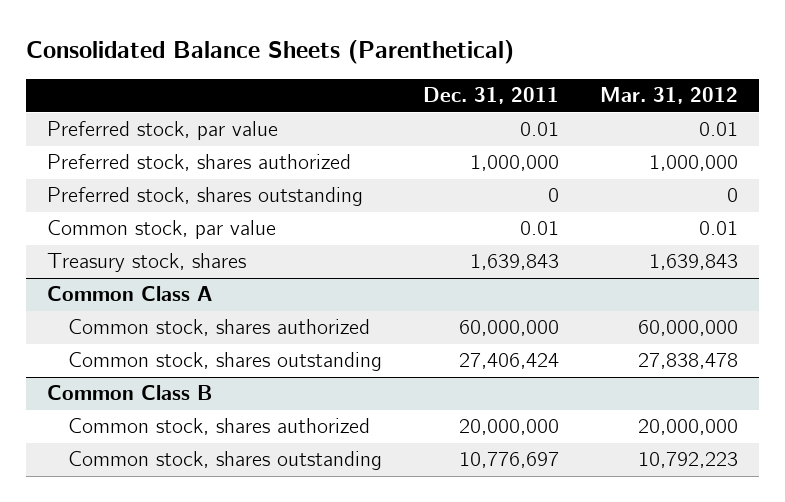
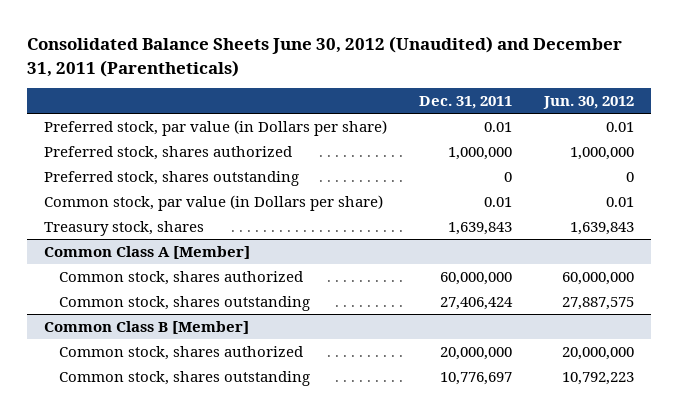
- Consolidated Balance Sheets (Parenthetical)
+ Consolidated Balance Sheets June 30, 2012 (Unaudited) and December 31, 2011 (Parentheticals)
- | Dec. 31, 2011 | Mar. 31, 2012
+ | Dec. 31, 2011 | Jun. 30, 2012
- Preferred stock, par value | 0.01 | 0.01
+ Preferred stock, par value (in Dollars per share) | 0.01 | 0.01
- Common stock, par value | 0.01 | 0.01
+ Common stock, par value (in Dollars per share) | 0.01 | 0.01
- Common Class A
+ Common Class A [Member]
- Common Class B
+ Common Class B [Member]

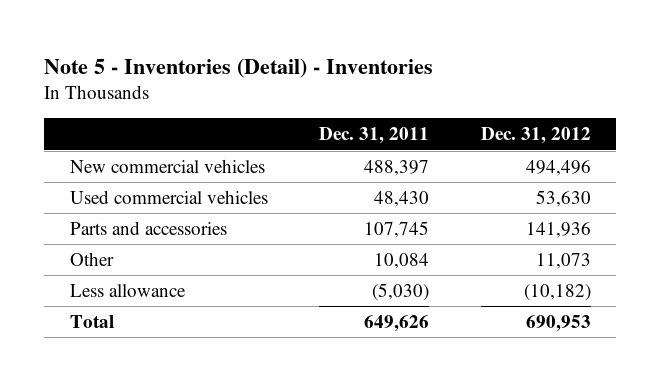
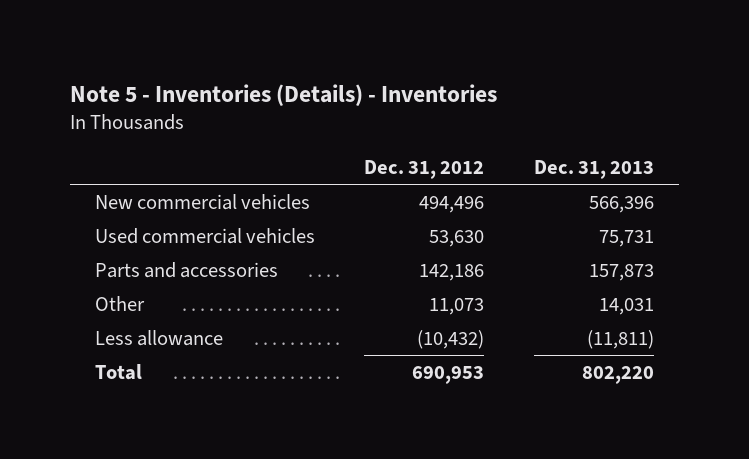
- Note 5 - Inventories (Detail) - Inventories
+ Note 5 - Inventories (Details) - Inventories
- | Dec. 31, 2011 | Dec. 31, 2012
+ | Dec. 31, 2012 | Dec. 31, 2013
- Parts and accessories | 107,745 | 141,936
+ Parts and accessories | 142,186 | 157,873
- Less allowance | (5,030) | (10,182)
+ Less allowance | (10,432) | (11,811)

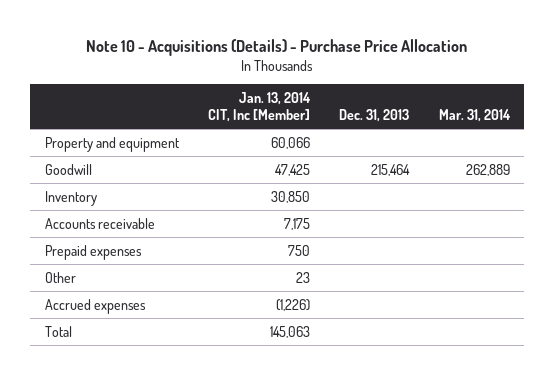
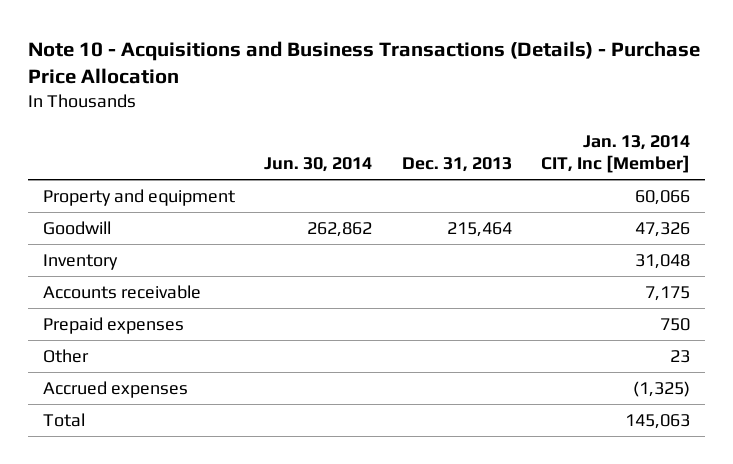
- Note 10 - Acquisitions (Details) - Purchase Price Allocation
+ Note 10 - Acquisitions and Business Transactions (Details) - Purchase Price Allocation
- | Jan. 13, 2014 CIT, Inc [Member] | Dec. 31, 2013 | Mar. 31, 2014
+ | Jun. 30, 2014 | Dec. 31, 2013 | Jan. 13, 2014 CIT, Inc [Member]
- Goodwill | 47,425 | 215,464 | 262,889
- Inventory | 30,850 | |
+ Goodwill | 262,862 | 215,464 | 47,326
+ Inventory | | | 31,048
- Accrued expenses | (1,226) | |
+ Accrued expenses | | | (1,325)

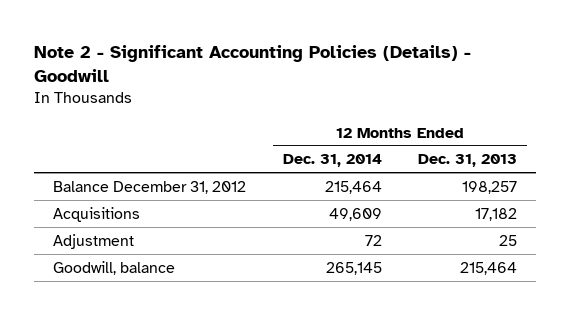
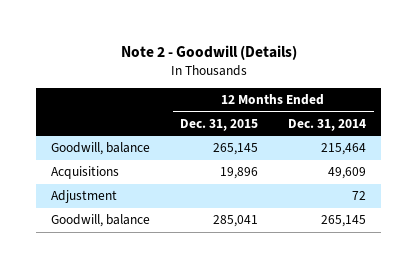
- Note 2 - Significant Accounting Policies (Details) - Goodwill
+ Note 2 - Goodwill (Details)
- | 12 Months Ended Dec. 31, 2014 | 12 Months Ended Dec. 31, 2013
+ | 12 Months Ended Dec. 31, 2015 | 12 Months Ended Dec. 31, 2014
- Balance December 31, 2012 | 215,464 | 198,257
+ Goodwill, balance | 265,145 | 215,464

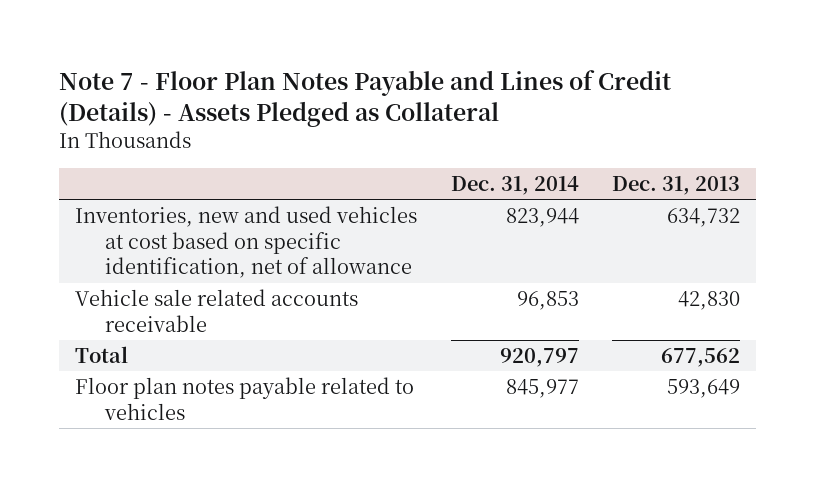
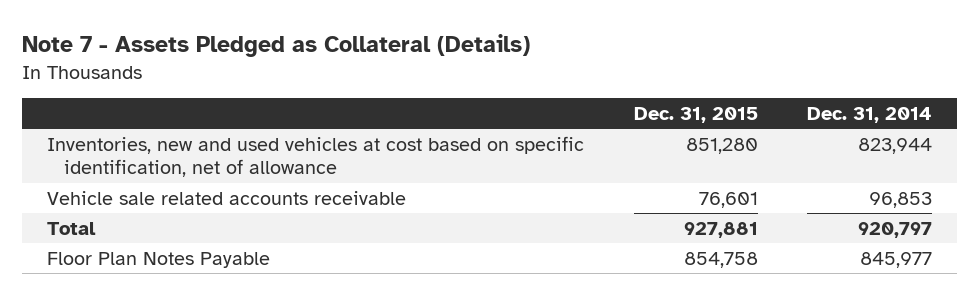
- Note 7 - Floor Plan Notes Payable and Lines of Credit (Details) - Assets Pledged as Collateral
+ Note 7 - Assets Pledged as Collateral (Details)
- | Dec. 31, 2014 | Dec. 31, 2013
+ | Dec. 31, 2015 | Dec. 31, 2014
- Floor plan notes payable related to vehicles | 845,977 | 593,649
+ Floor Plan Notes Payable | 854,758 | 845,977

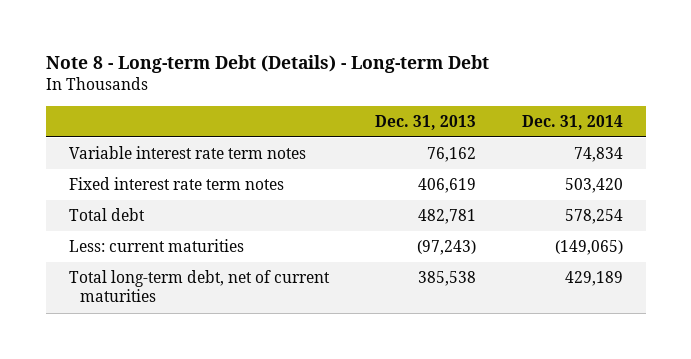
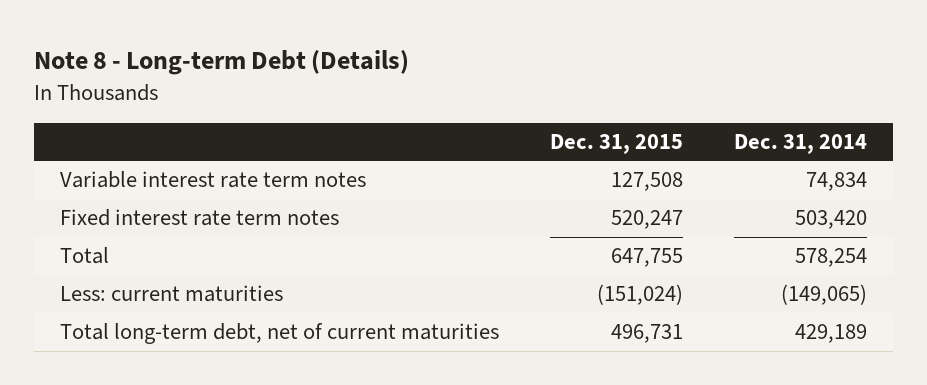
- Note 8 - Long-term Debt (Details) - Long-term Debt
+ Note 8 - Long-term Debt (Details)
- | Dec. 31, 2013 | Dec. 31, 2014
+ | Dec. 31, 2015 | Dec. 31, 2014
- Total debt | 482,781 | 578,254
+ Total | 647,755 | 578,254

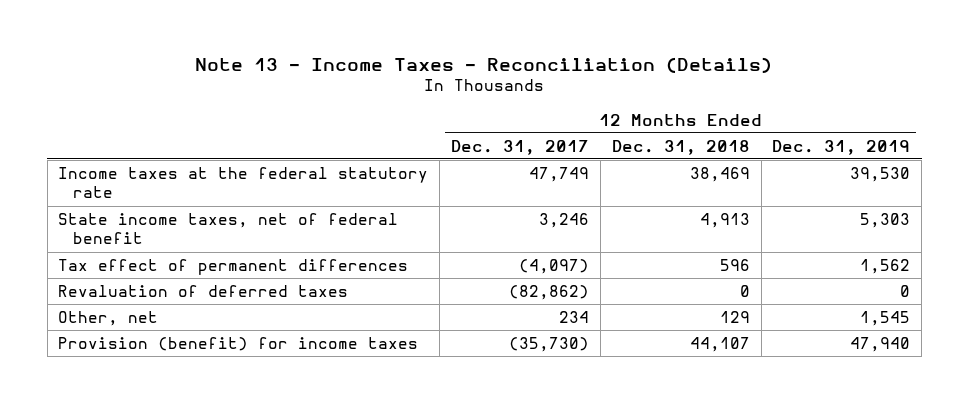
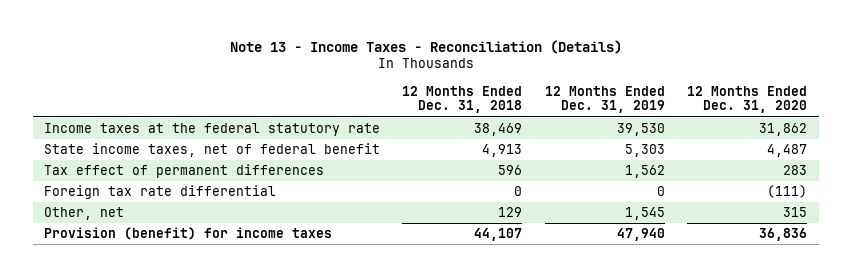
- | 12 Months Ended Dec. 31, 2017 | 12 Months Ended Dec. 31, 2018 | 12 Months Ended Dec. 31, 2019
+ | 12 Months Ended Dec. 31, 2018 | 12 Months Ended Dec. 31, 2019 | 12 Months Ended Dec. 31, 2020
- Revaluation of deferred taxes | (82,862) | 0 | 0
+ Foreign tax rate differential | 0 | 0 | (111)

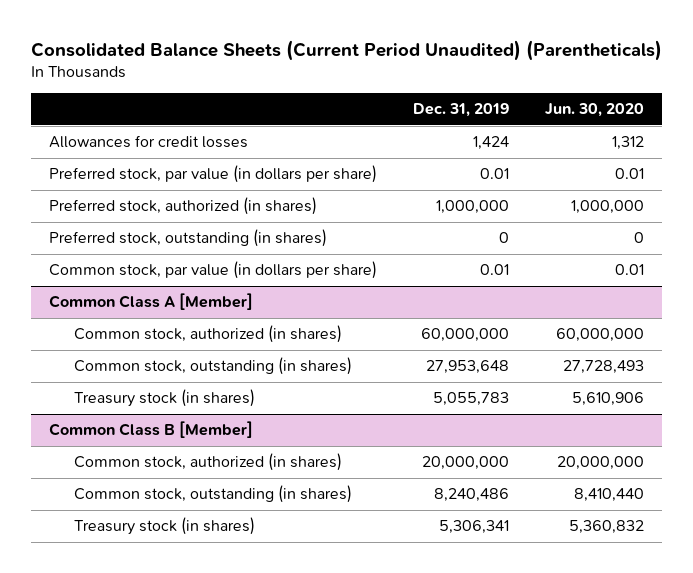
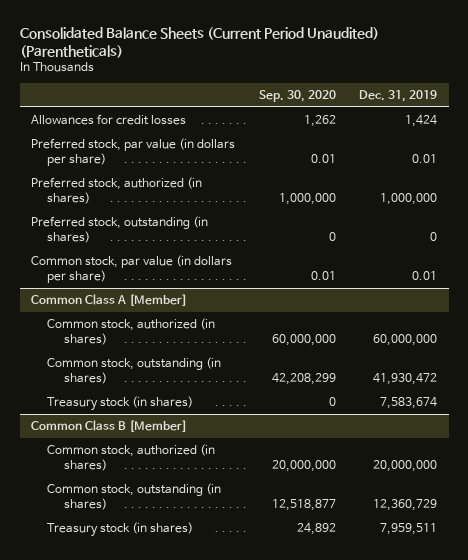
- | Dec. 31, 2019 | Jun. 30, 2020
+ | Sep. 30, 2020 | Dec. 31, 2019
@ Common Class A [Member]
- Common stock, outstanding (in shares) | 27,953,648 | 27,728,493
- Treasury stock (in shares) | 5,055,783 | 5,610,906
+ Common stock, outstanding (in shares) | 42,208,299 | 41,930,472
+ Treasury stock (in shares) | 0 | 7,583,674
@ Common Class B [Member]
- Common stock, outstanding (in shares) | 8,240,486 | 8,410,440
- Treasury stock (in shares) | 5,306,341 | 5,360,832
+ Common stock, outstanding (in shares) | 12,518,877 | 12,360,729
+ Treasury stock (in shares) | 24,892 | 7,959,511

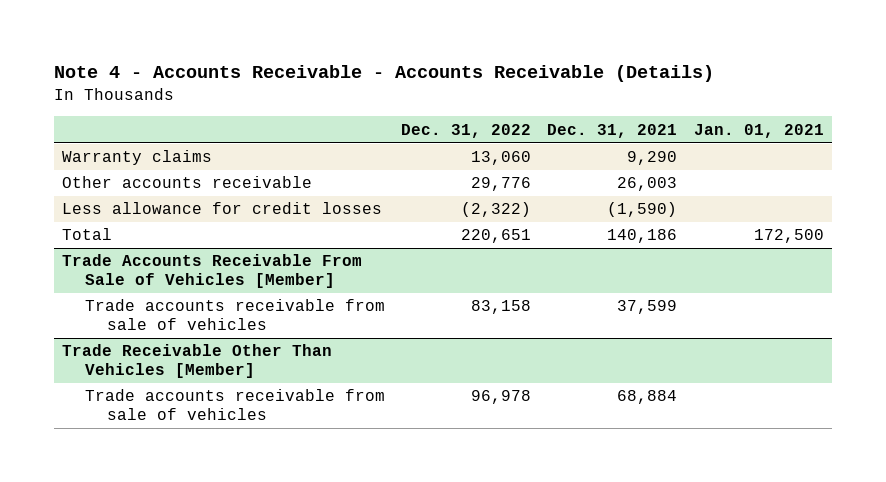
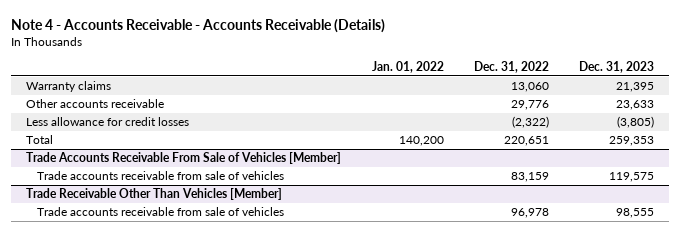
- | Dec. 31, 2022 | Dec. 31, 2021 | Jan. 01, 2021
+ | Jan. 01, 2022 | Dec. 31, 2022 | Dec. 31, 2023
@ Trade Accounts Receivable From Sale of Vehicles [Member]
- Trade accounts receivable from sale of vehicles | 83,158 | 37,599 |
+ Trade accounts receivable from sale of vehicles | | 83,159 | 119,575

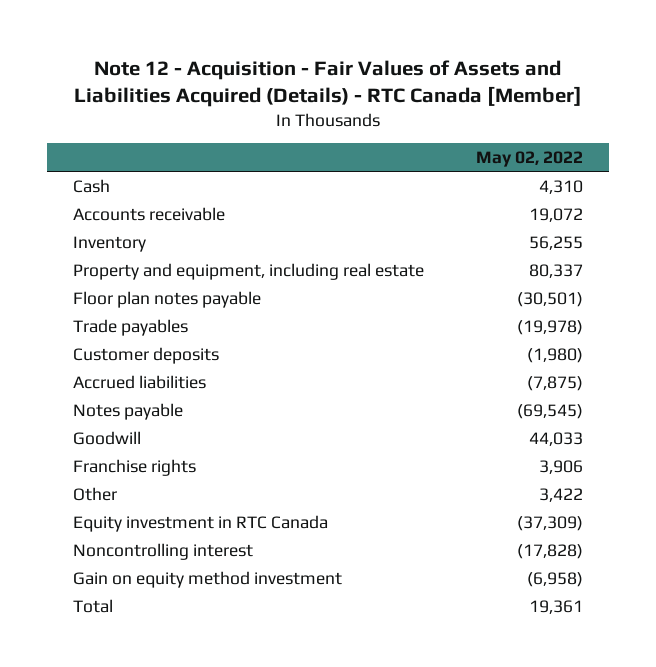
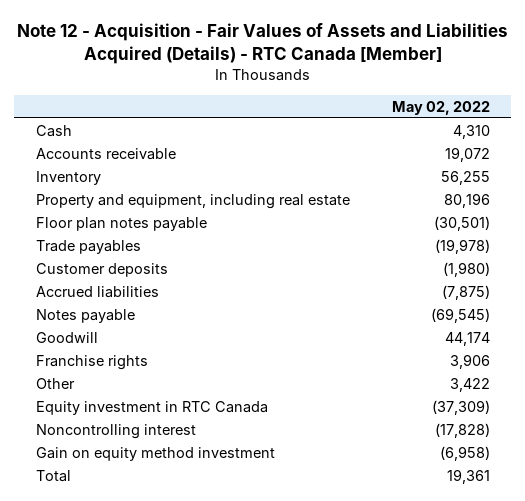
- Property and equipment, including real estate | 80,337
+ Property and equipment, including real estate | 80,196
- Goodwill | 44,033
+ Goodwill | 44,174

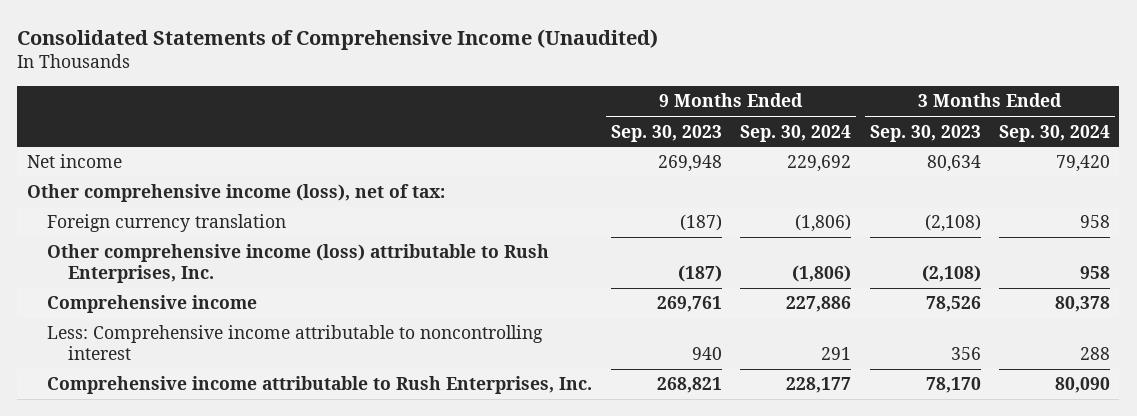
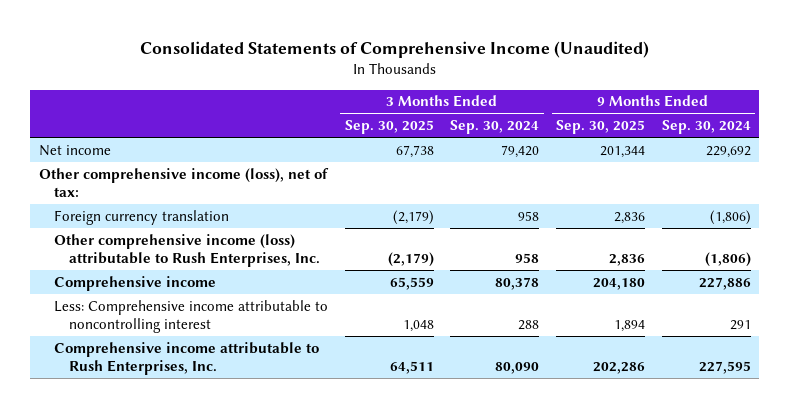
- | 9 Months Ended Sep. 30, 2023 | 9 Months Ended Sep. 30, 2024 | 3 Months Ended Sep. 30, 2023 | 3 Months Ended Sep. 30, 2024
+ | 3 Months Ended Sep. 30, 2025 | 3 Months Ended Sep. 30, 2024 | 9 Months Ended Sep. 30, 2025 | 9 Months Ended Sep. 30, 2024
- Comprehensive income attributable to Rush Enterprises, Inc. | 268,821 | 228,177 | 78,170 | 80,090
+ Comprehensive income attributable to Rush Enterprises, Inc. | 64,511 | 80,090 | 202,286 | 227,595

